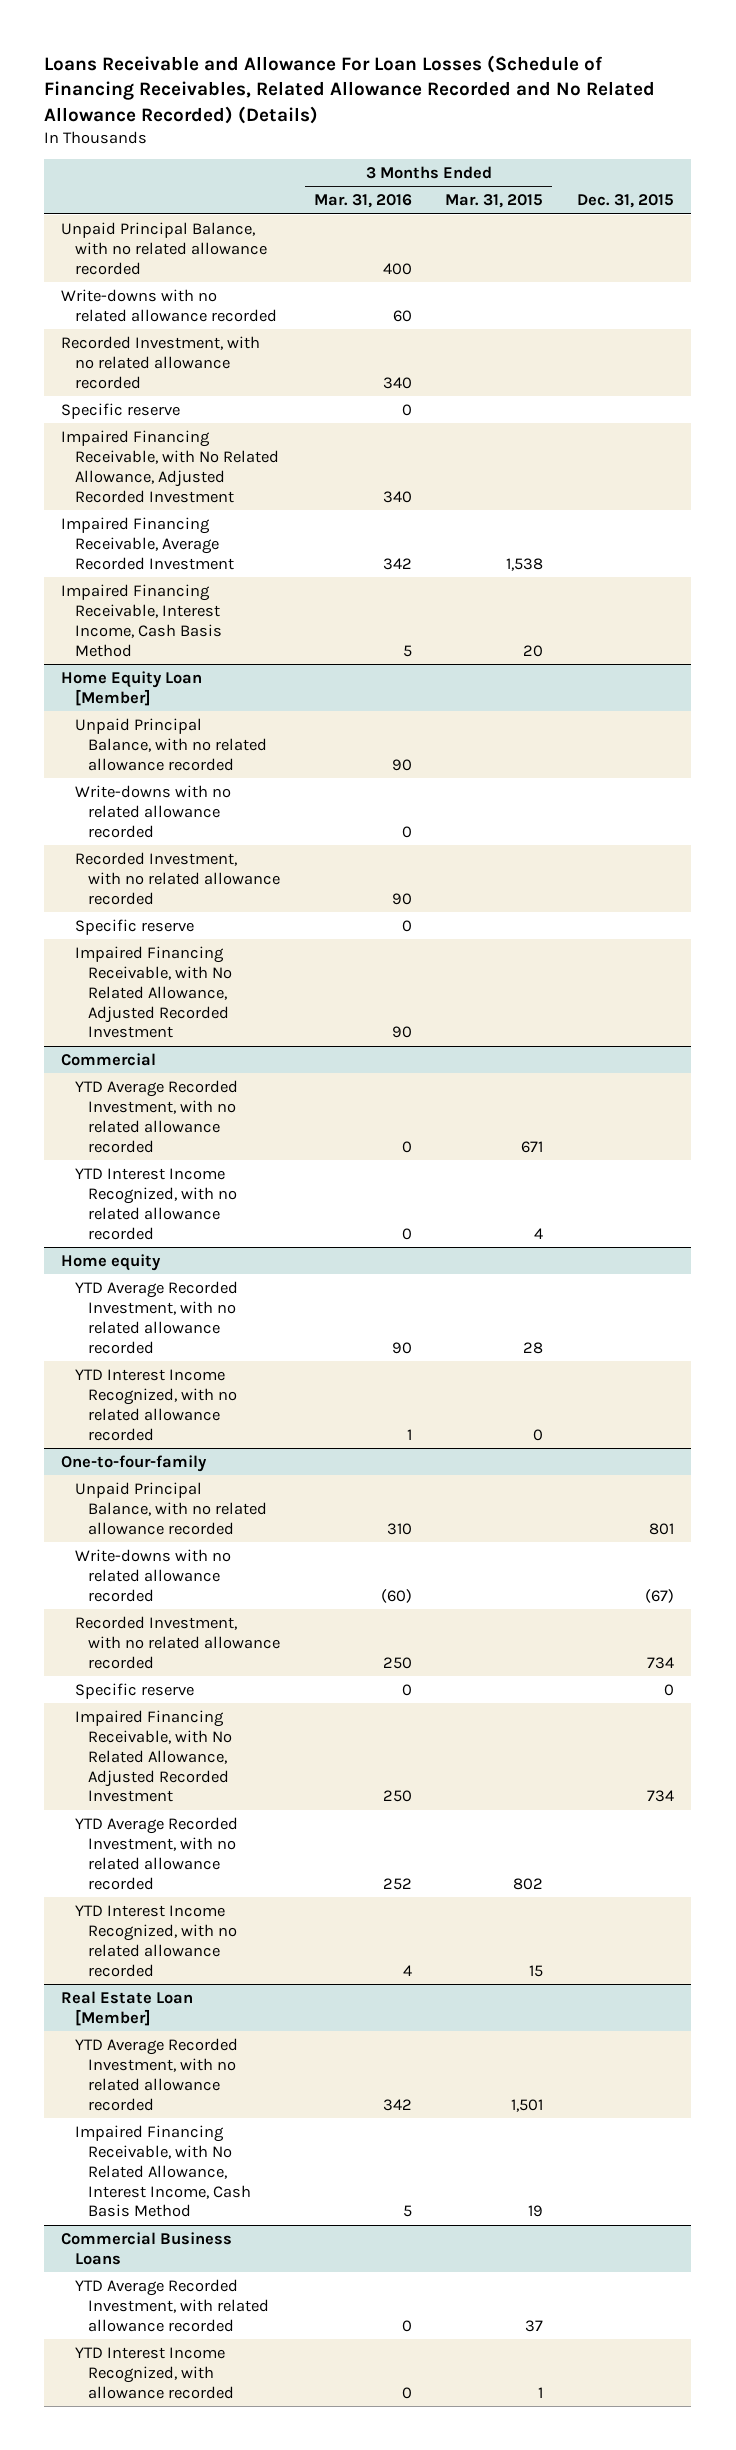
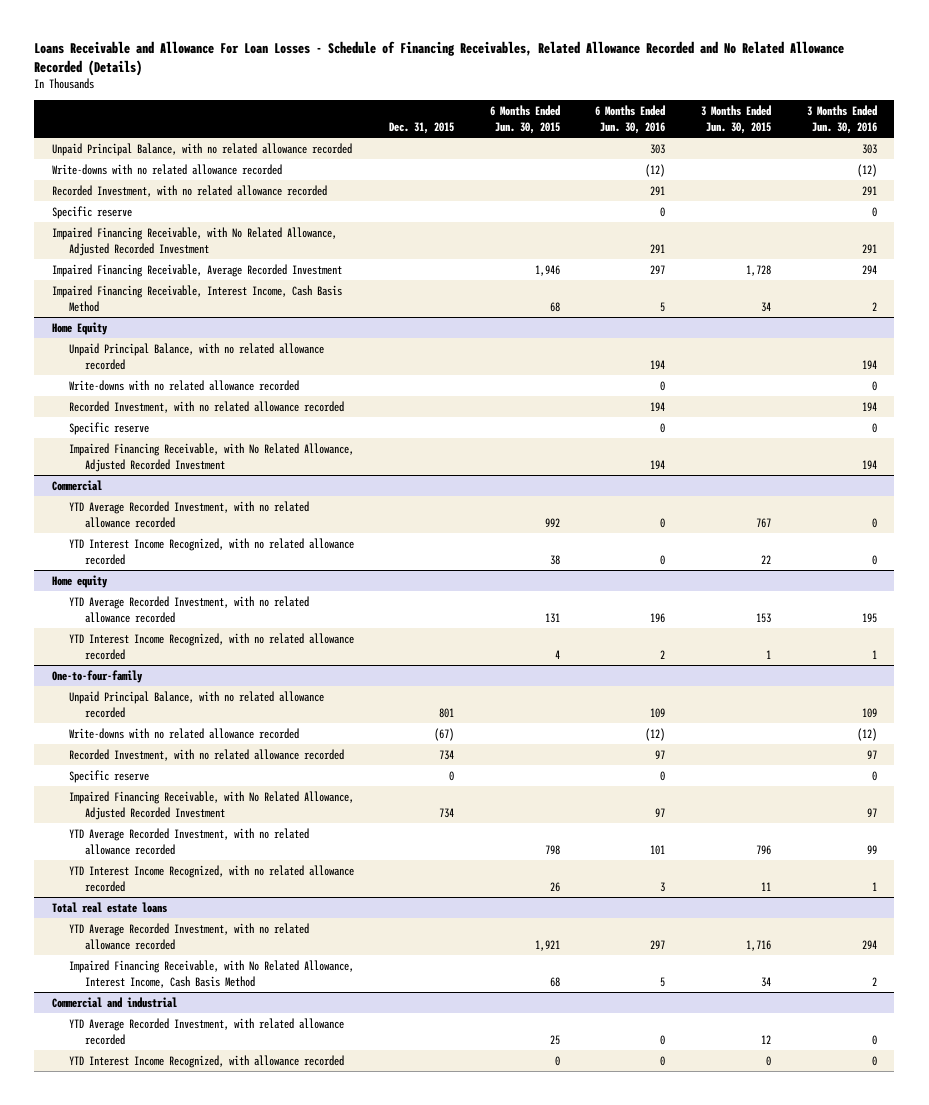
- Loans Receivable and Allowance For Loan Losses (Schedule of Financing Receivables, Related Allowance Recorded and No Related Allowance Recorded) (Details)
+ Loans Receivable and Allowance For Loan Losses - Schedule of Financing Receivables, Related Allowance Recorded and No Related Allowance Recorded (Details)
- | 3 Months Ended Mar. 31, 2016 | 3 Months Ended Mar. 31, 2015 | Dec. 31, 2015
+ | Dec. 31, 2015 | 6 Months Ended Jun. 30, 2015 | 6 Months Ended Jun. 30, 2016 | 3 Months Ended Jun. 30, 2015 | 3 Months Ended Jun. 30, 2016
- Home Equity Loan [Member]
+ Home Equity
- Real Estate Loan [Member]
+ Total real estate loans
- Commercial Business Loans
- YTD Average Recorded Investment, with related allowance recorded | 0 | 37 |
- YTD Interest Income Recognized, with allowance recorded | 0 | 1 |
+ Commercial and industrial
+ YTD Average Recorded Investment, with related allowance recorded | | 25 | 0 | 12 | 0
+ YTD Interest Income Recognized, with allowance recorded | | 0 | 0 | 0 | 0

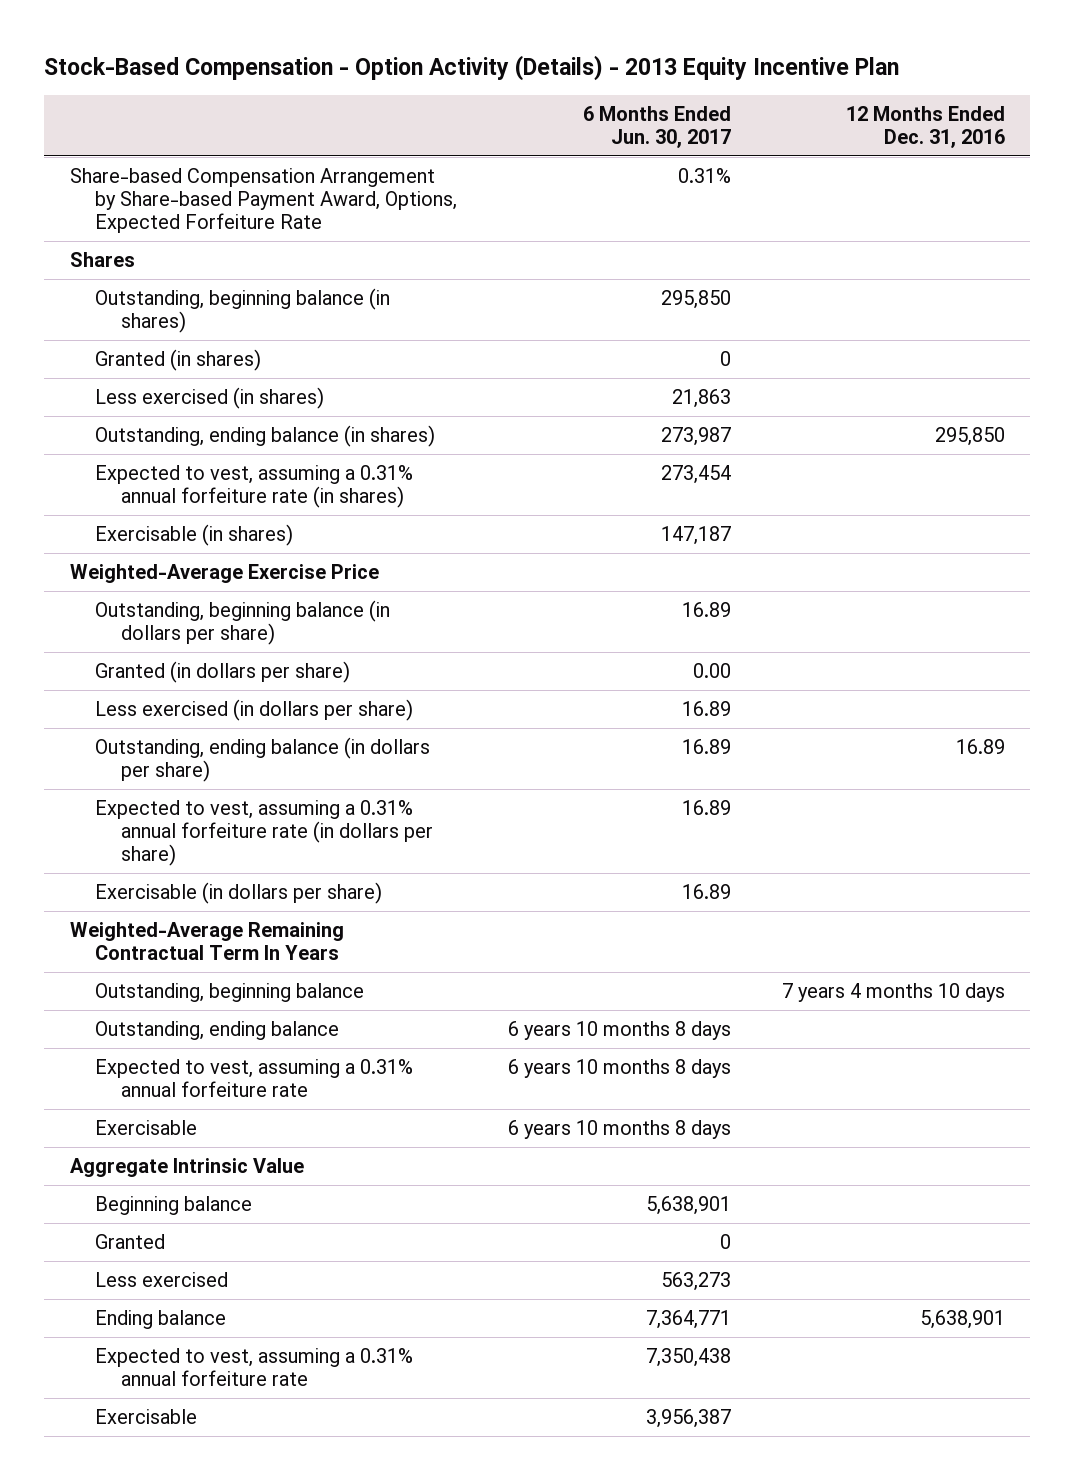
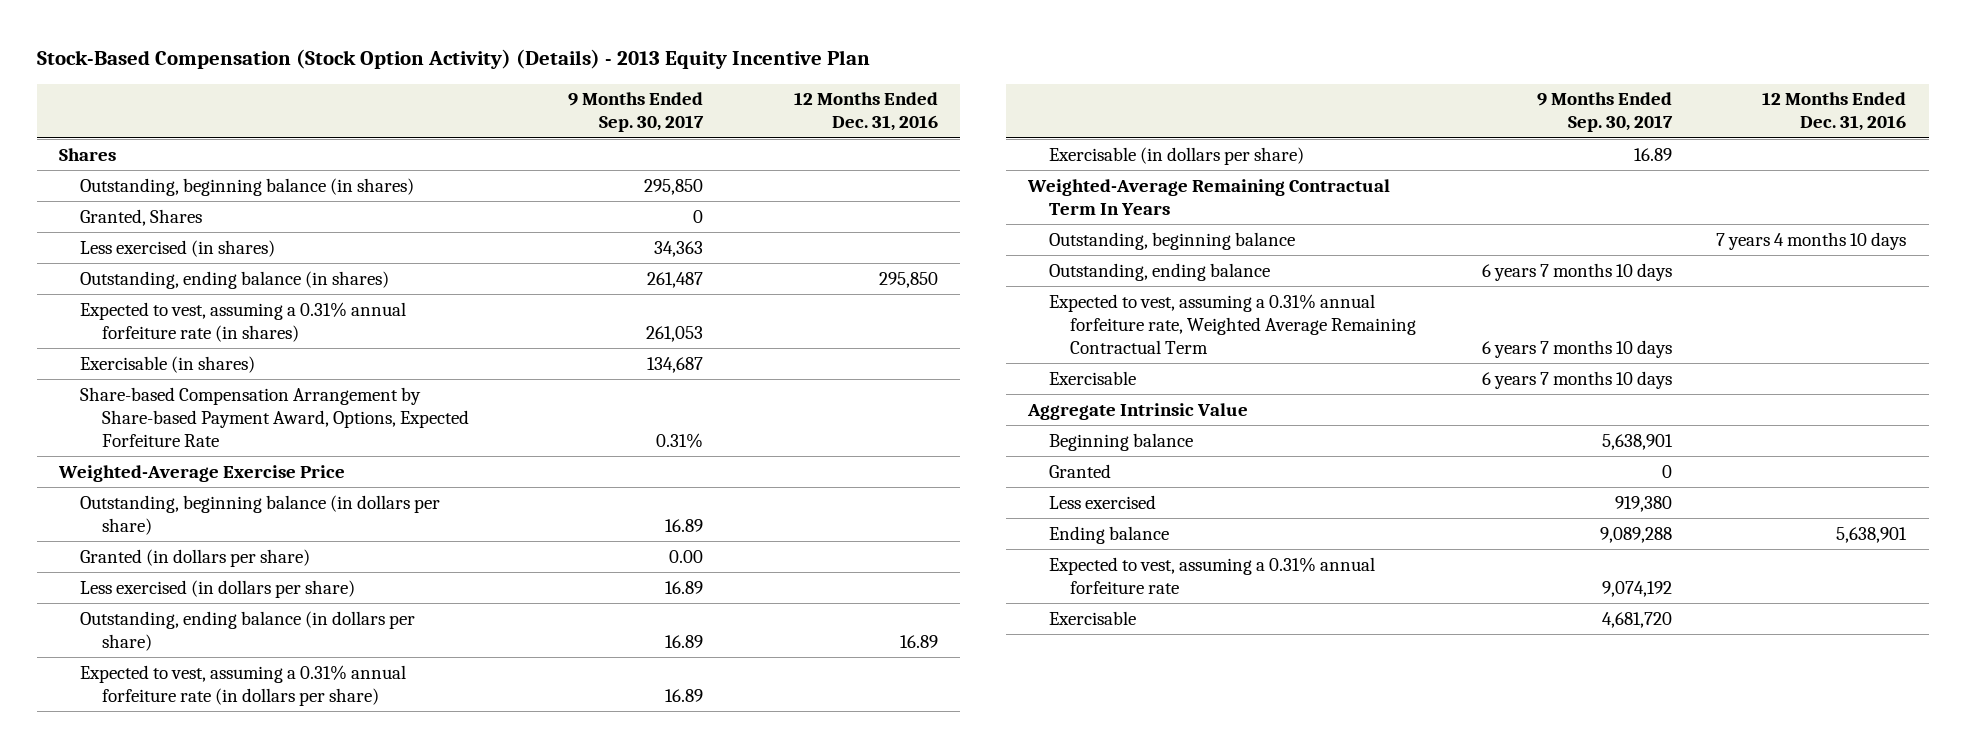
- Stock-Based Compensation - Option Activity (Details) - 2013 Equity Incentive Plan
+ Stock-Based Compensation (Stock Option Activity) (Details) - 2013 Equity Incentive Plan
- | 6 Months Ended Jun. 30, 2017 | 12 Months Ended Dec. 31, 2016
+ | 9 Months Ended Sep. 30, 2017 | 12 Months Ended Dec. 31, 2016
- Granted (in shares) | 0 |
+ Granted, Shares | 0 |
moved down: Share-based Compensation Arrangement by Share-based Payment Award, Options, Expected Forfeiture Rate | 0.31% |
- Expected to vest, assuming a 0.31% annual forfeiture rate | 6 years 10 months 8 days |
+ Expected to vest, assuming a 0.31% annual forfeiture rate, Weighted Average Remaining Contractual Term | 6 years 7 months 10 days |

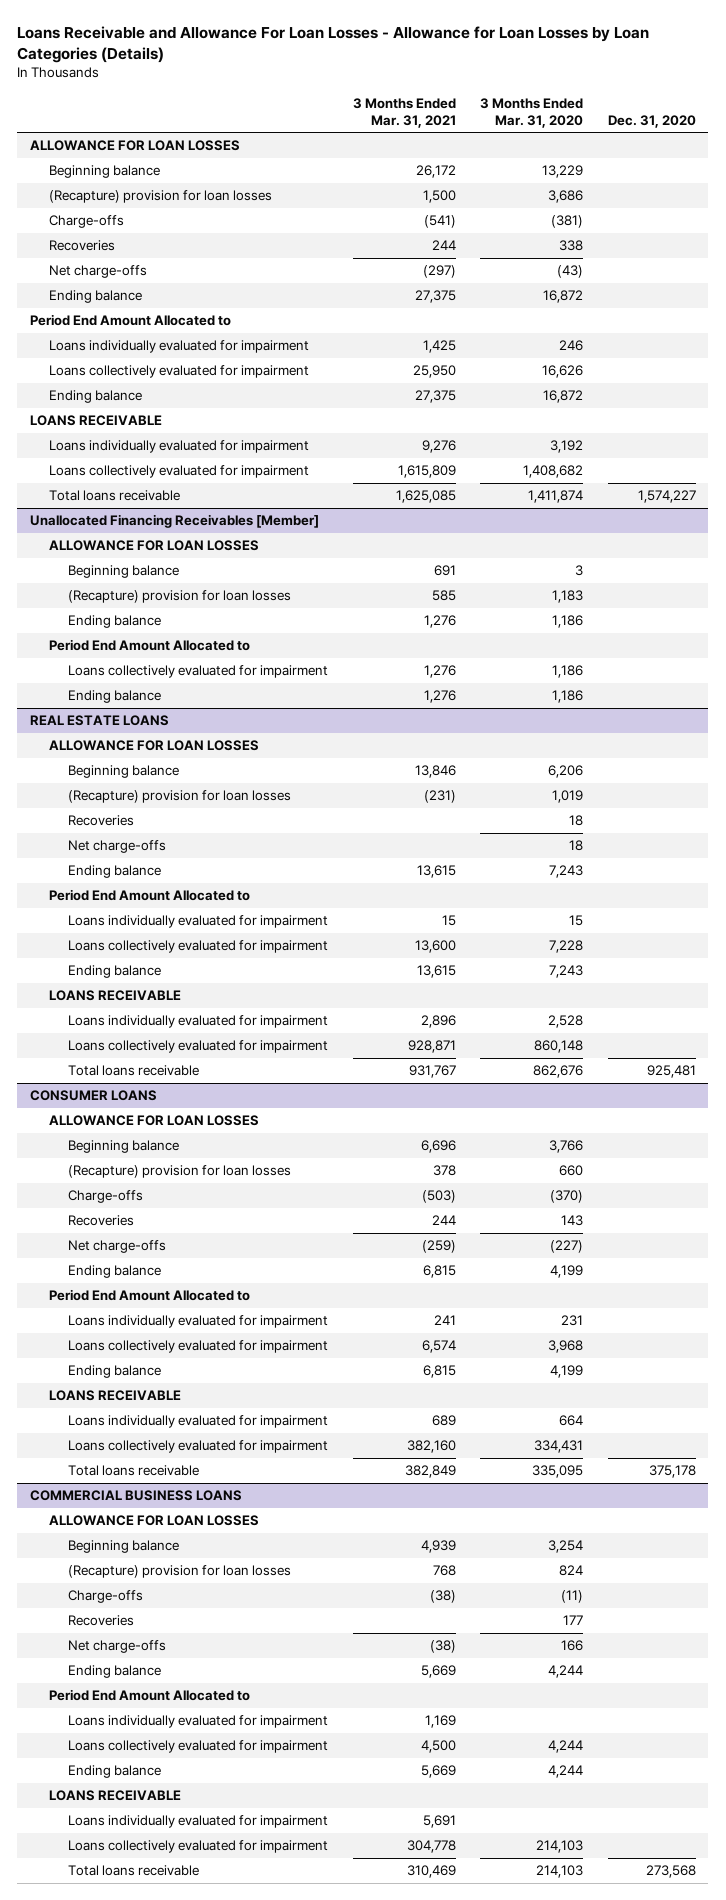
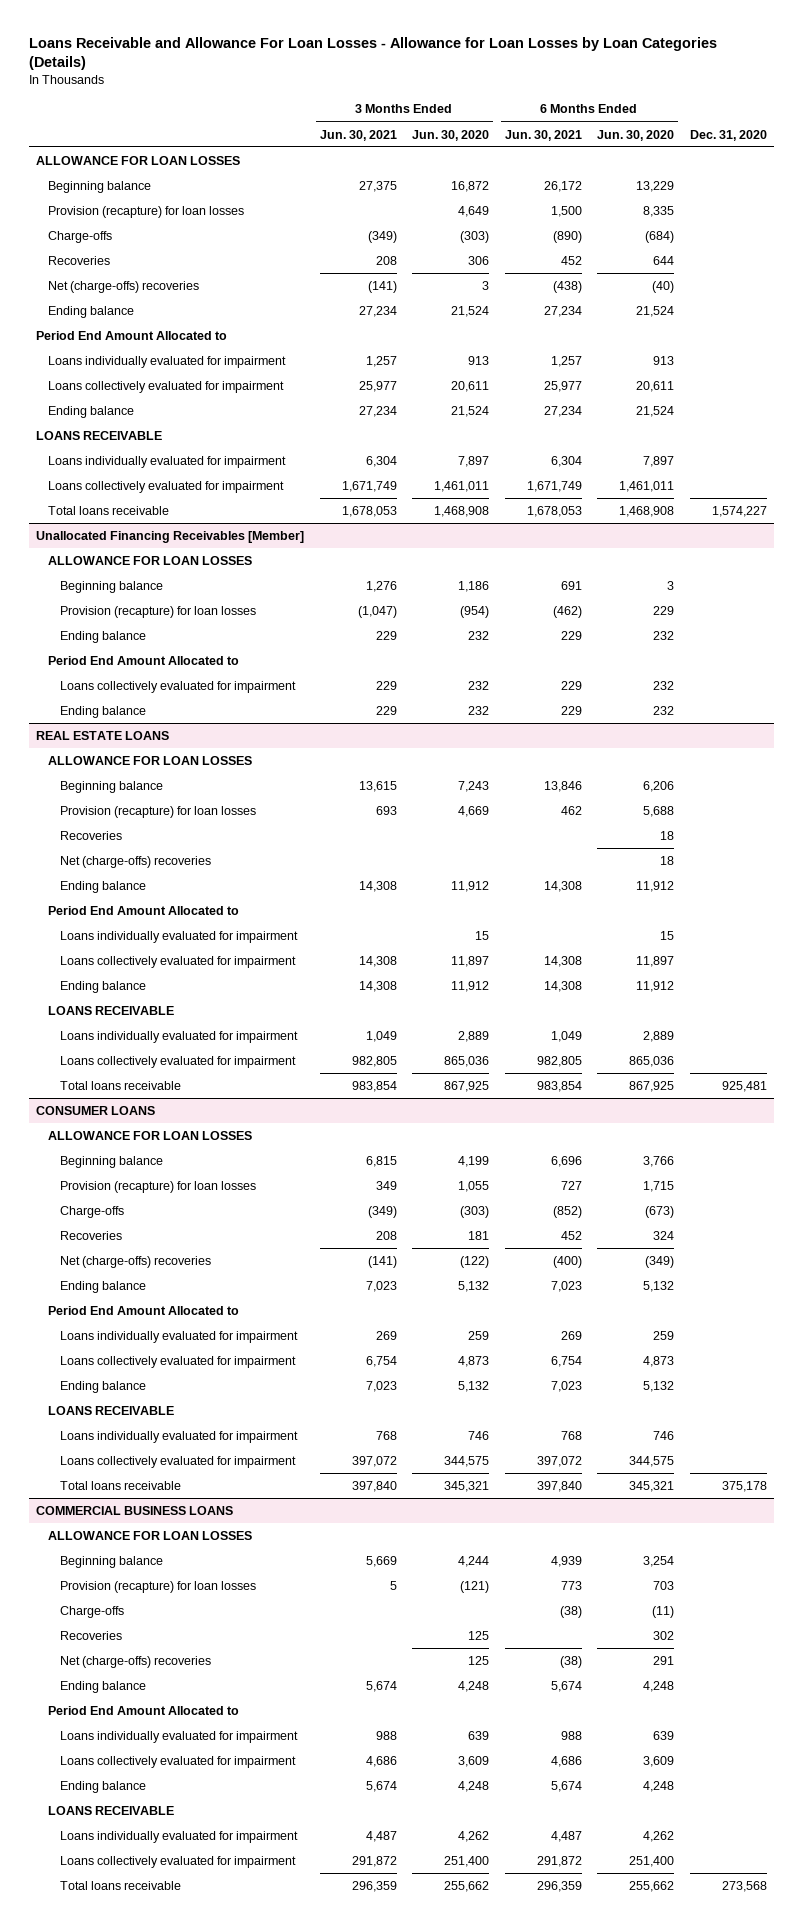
- | 3 Months Ended Mar. 31, 2021 | 3 Months Ended Mar. 31, 2020 | Dec. 31, 2020
+ | 3 Months Ended Jun. 30, 2021 | 3 Months Ended Jun. 30, 2020 | 6 Months Ended Jun. 30, 2021 | 6 Months Ended Jun. 30, 2020 | Dec. 31, 2020
- (Recapture) provision for loan losses | 1,500 | 3,686 |
+ Provision (recapture) for loan losses | | 4,649 | 1,500 | 8,335 |
- Net charge-offs | (297) | (43) |
+ Net (charge-offs) recoveries | (141) | 3 | (438) | (40) |
@ Unallocated Financing Receivables [Member]
- (Recapture) provision for loan losses | 585 | 1,183 |
+ Provision (recapture) for loan losses | (1,047) | (954) | (462) | 229 |
@ REAL ESTATE LOANS
- (Recapture) provision for loan losses | (231) | 1,019 |
+ Provision (recapture) for loan losses | 693 | 4,669 | 462 | 5,688 |
- Net charge-offs | | 18 |
+ Net (charge-offs) recoveries | | | | 18 |
@ CONSUMER LOANS
- (Recapture) provision for loan losses | 378 | 660 |
+ Provision (recapture) for loan losses | 349 | 1,055 | 727 | 1,715 |
- Net charge-offs | (259) | (227) |
+ Net (charge-offs) recoveries | (141) | (122) | (400) | (349) |
@ COMMERCIAL BUSINESS LOANS
- (Recapture) provision for loan losses | 768 | 824 |
+ Provision (recapture) for loan losses | 5 | (121) | 773 | 703 |
- Net charge-offs | (38) | 166 |
+ Net (charge-offs) recoveries | | 125 | (38) | 291 |

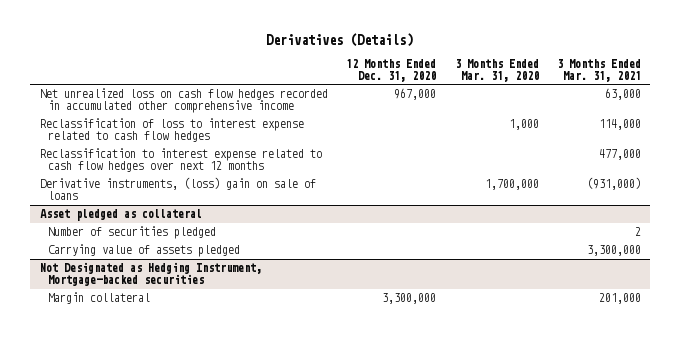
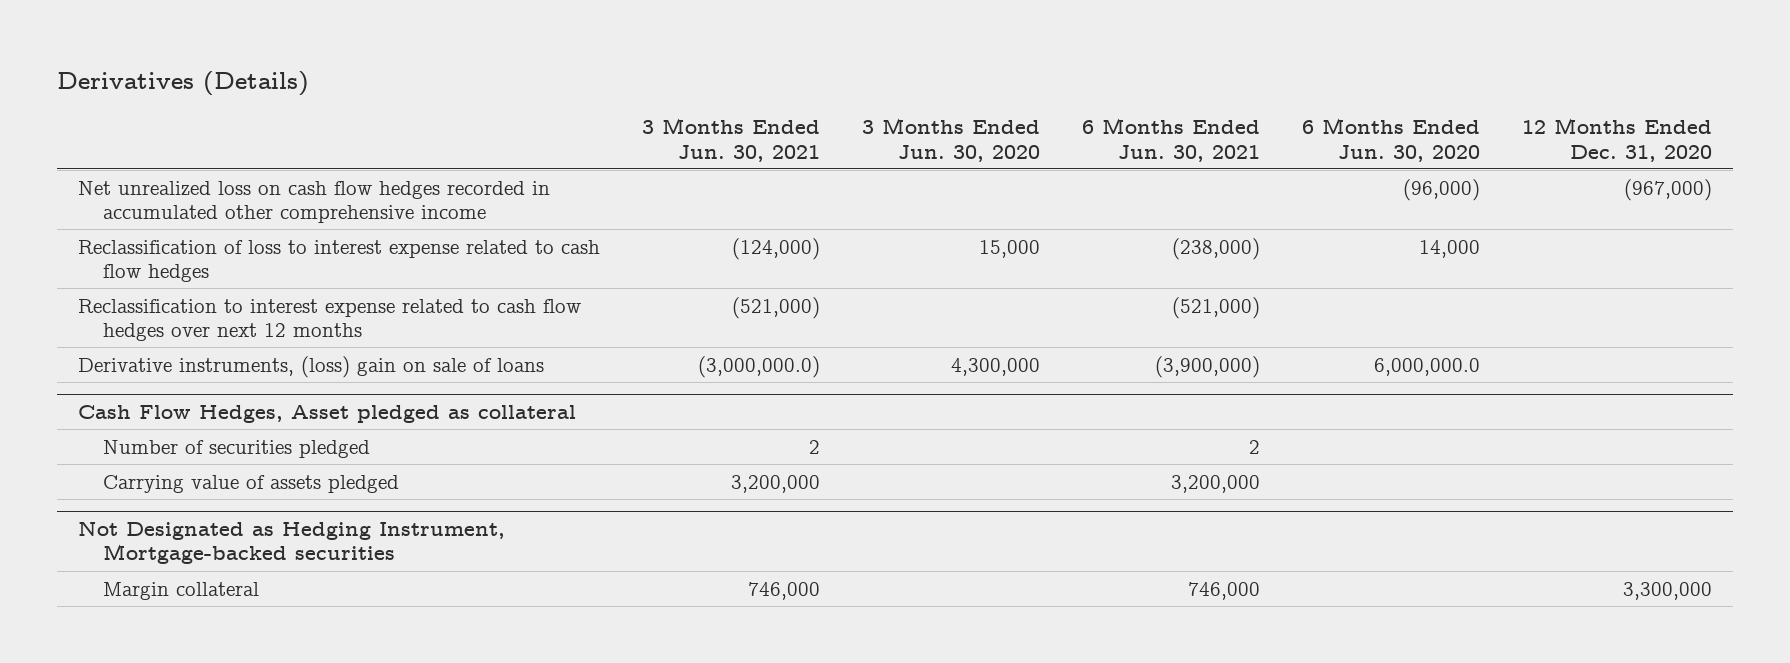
- | 12 Months Ended Dec. 31, 2020 | 3 Months Ended Mar. 31, 2020 | 3 Months Ended Mar. 31, 2021
+ | 3 Months Ended Jun. 30, 2021 | 3 Months Ended Jun. 30, 2020 | 6 Months Ended Jun. 30, 2021 | 6 Months Ended Jun. 30, 2020 | 12 Months Ended Dec. 31, 2020
- Net unrealized loss on cash flow hedges recorded in accumulated other comprehensive income | 967,000 | | 63,000
+ Net unrealized loss on cash flow hedges recorded in accumulated other comprehensive income | | | | (96,000) | (967,000)
- Asset pledged as collateral
+ Cash Flow Hedges, Asset pledged as collateral

